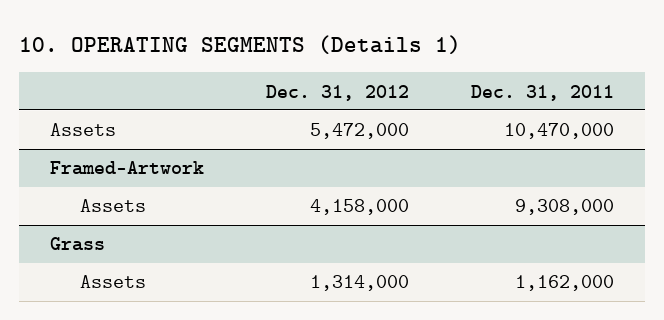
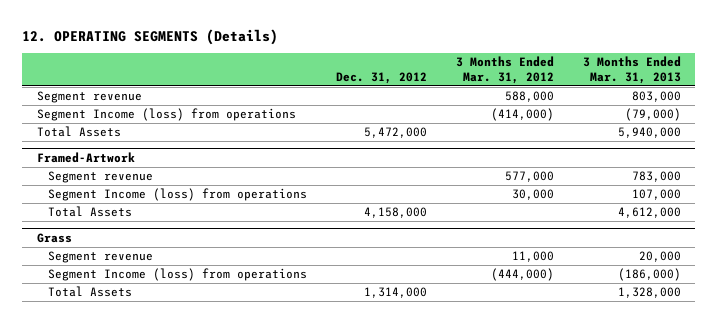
- 10. OPERATING SEGMENTS (Details 1)
+ 12. OPERATING SEGMENTS (Details)
- | Dec. 31, 2012 | Dec. 31, 2011
+ | Dec. 31, 2012 | 3 Months Ended Mar. 31, 2012 | 3 Months Ended Mar. 31, 2013
- Assets | 5,472,000 | 10,470,000
+ Segment revenue | | 588,000 | 803,000
+ Segment Income (loss) from operations | | (414,000) | (79,000)
+ Total Assets | 5,472,000 | | 5,940,000
@ Framed-Artwork
- Assets | 4,158,000 | 9,308,000
+ Segment revenue | | 577,000 | 783,000
+ Segment Income (loss) from operations | | 30,000 | 107,000
+ Total Assets | 4,158,000 | | 4,612,000
@ Grass
- Assets | 1,314,000 | 1,162,000
+ Segment revenue | | 11,000 | 20,000
+ Segment Income (loss) from operations | | (444,000) | (186,000)
+ Total Assets | 1,314,000 | | 1,328,000

